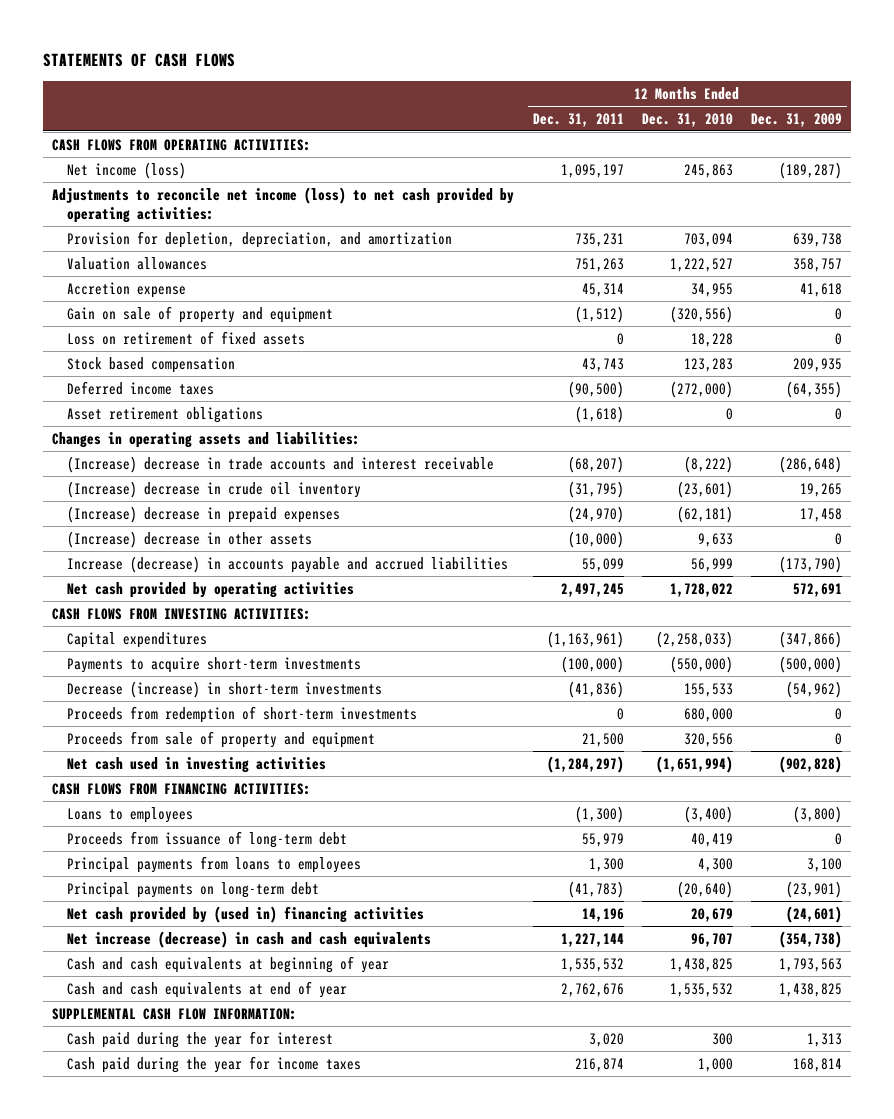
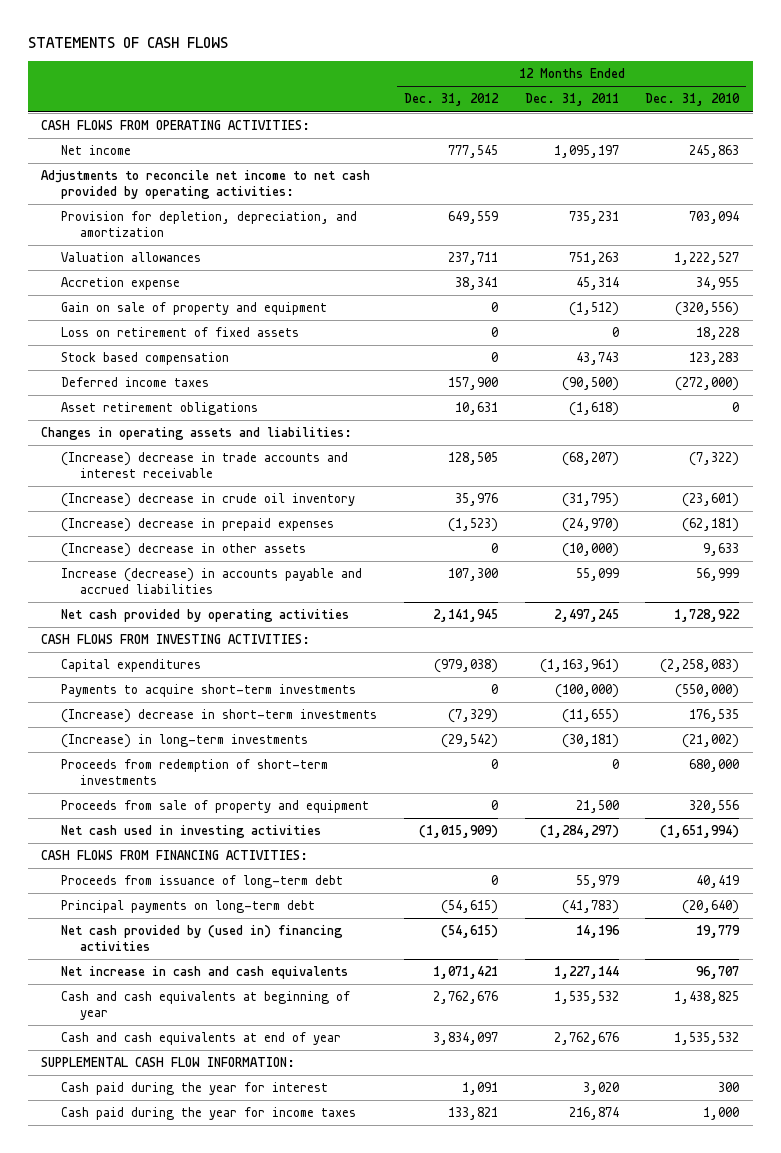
- | 12 Months Ended Dec. 31, 2011 | 12 Months Ended Dec. 31, 2010 | 12 Months Ended Dec. 31, 2009
+ | 12 Months Ended Dec. 31, 2012 | 12 Months Ended Dec. 31, 2011 | 12 Months Ended Dec. 31, 2010
- Net income (loss) | 1,095,197 | 245,863 | (189,287)
- Adjustments to reconcile net income (loss) to net cash provided by operating activities:
+ Net income | 777,545 | 1,095,197 | 245,863
+ Adjustments to reconcile net income to net cash provided by operating activities:
- (Increase) decrease in trade accounts and interest receivable | (68,207) | (8,222) | (286,648)
+ (Increase) decrease in trade accounts and interest receivable | 128,505 | (68,207) | (7,322)
- Net cash provided by operating activities | 2,497,245 | 1,728,022 | 572,691
+ Net cash provided by operating activities | 2,141,945 | 2,497,245 | 1,728,922
- Capital expenditures | (1,163,961) | (2,258,033) | (347,866)
+ Capital expenditures | (979,038) | (1,163,961) | (2,258,083)
- Decrease (increase) in short-term investments | (41,836) | 155,533 | (54,962)
+ (Increase) decrease in short-term investments | (7,329) | (11,655) | 176,535
+ (Increase) in long-term investments | (29,542) | (30,181) | (21,002)
- Loans to employees | (1,300) | (3,400) | (3,800)
- Principal payments from loans to employees | 1,300 | 4,300 | 3,100
- Net cash provided by (used in) financing activities | 14,196 | 20,679 | (24,601)
- Net increase (decrease) in cash and cash equivalents | 1,227,144 | 96,707 | (354,738)
+ Net cash provided by (used in) financing activities | (54,615) | 14,196 | 19,779
+ Net increase in cash and cash equivalents | 1,071,421 | 1,227,144 | 96,707

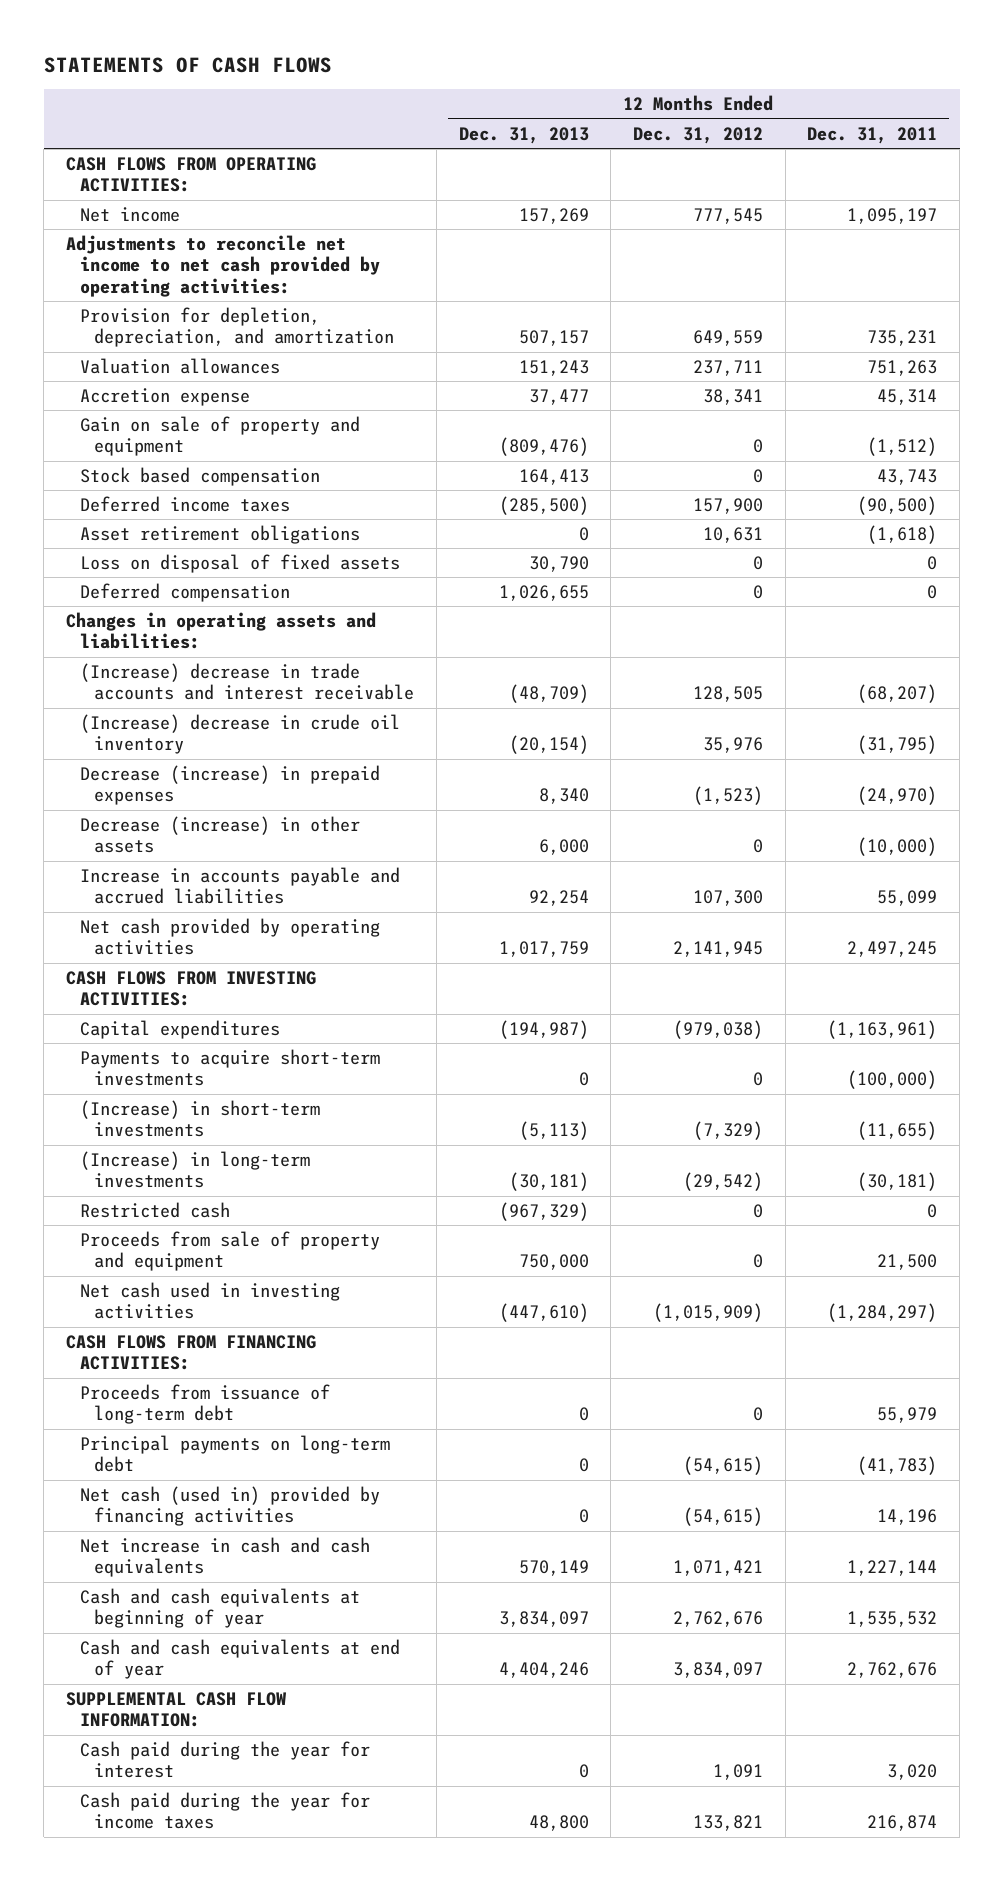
- | 12 Months Ended Dec. 31, 2012 | 12 Months Ended Dec. 31, 2011 | 12 Months Ended Dec. 31, 2010
+ | 12 Months Ended Dec. 31, 2013 | 12 Months Ended Dec. 31, 2012 | 12 Months Ended Dec. 31, 2011
- Loss on retirement of fixed assets | 0 | 0 | 18,228
+ Loss on disposal of fixed assets | 30,790 | 0 | 0
+ Deferred compensation | 1,026,655 | 0 | 0
- (Increase) decrease in prepaid expenses | (1,523) | (24,970) | (62,181)
- (Increase) decrease in other assets | 0 | (10,000) | 9,633
- Increase (decrease) in accounts payable and accrued liabilities | 107,300 | 55,099 | 56,999
+ Decrease (increase) in prepaid expenses | 8,340 | (1,523) | (24,970)
+ Decrease (increase) in other assets | 6,000 | 0 | (10,000)
+ Increase in accounts payable and accrued liabilities | 92,254 | 107,300 | 55,099
- (Increase) decrease in short-term investments | (7,329) | (11,655) | 176,535
+ (Increase) in short-term investments | (5,113) | (7,329) | (11,655)
- Proceeds from redemption of short-term investments | 0 | 0 | 680,000
+ Restricted cash | (967,329) | 0 | 0
- Net cash provided by (used in) financing activities | (54,615) | 14,196 | 19,779
+ Net cash (used in) provided by financing activities | 0 | (54,615) | 14,196

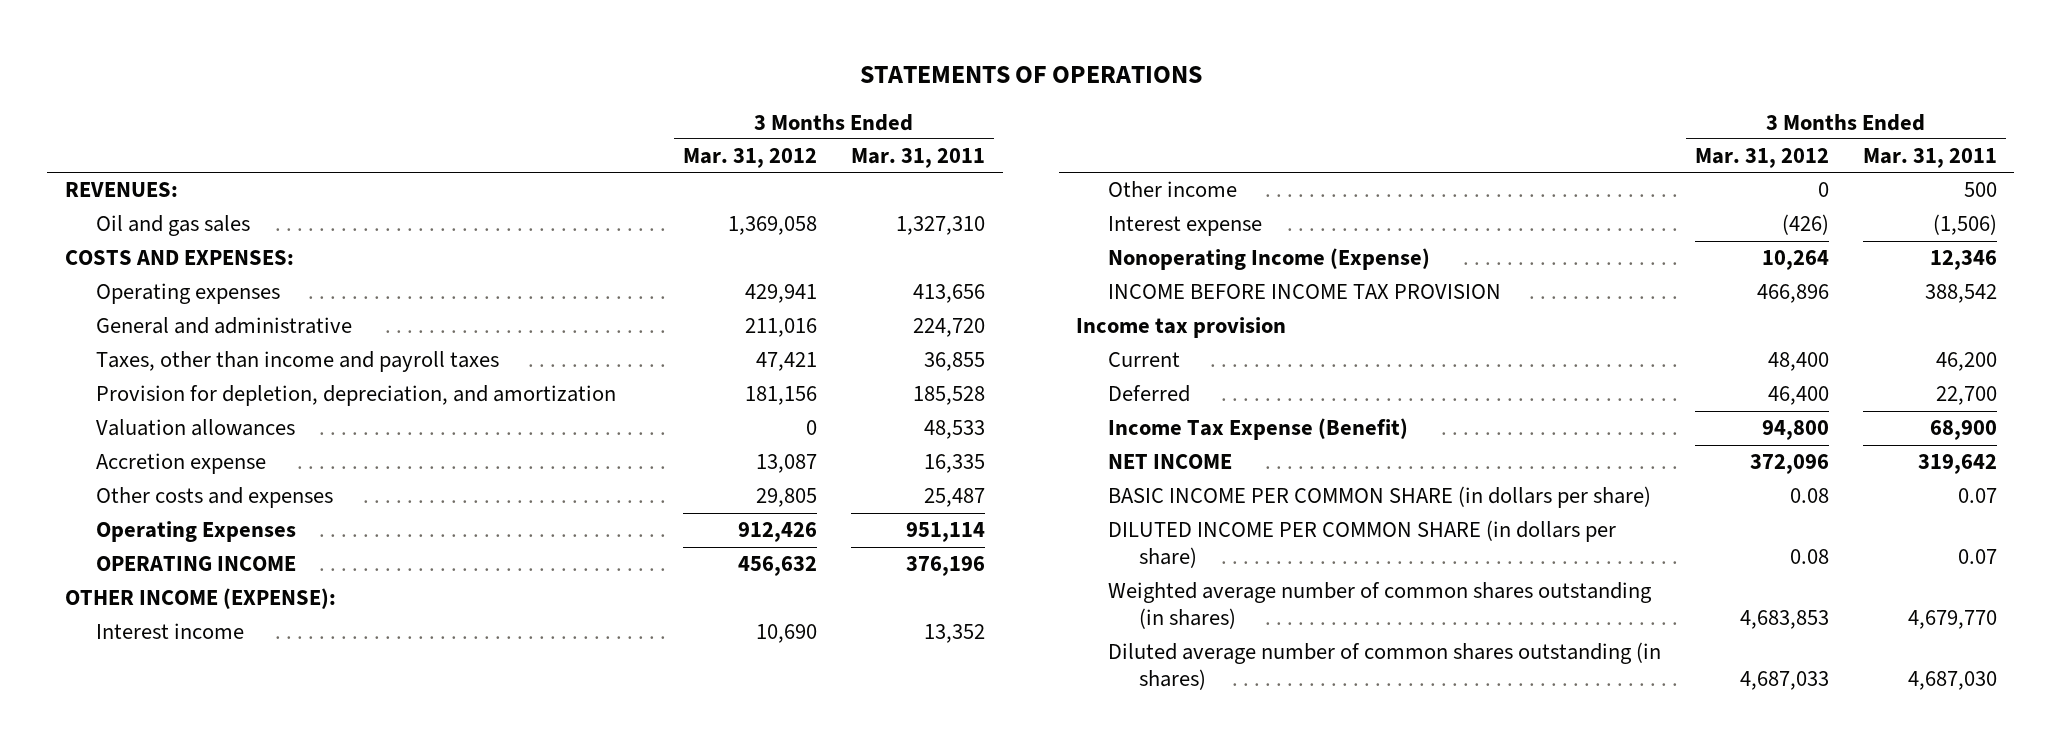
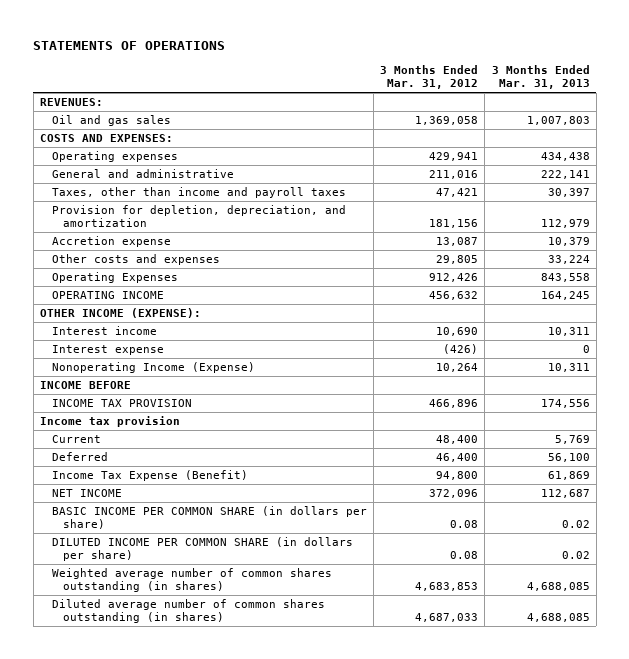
- | 3 Months Ended Mar. 31, 2012 | 3 Months Ended Mar. 31, 2011
+ | 3 Months Ended Mar. 31, 2012 | 3 Months Ended Mar. 31, 2013
- Valuation allowances | 0 | 48,533
- Other income | 0 | 500
- INCOME BEFORE INCOME TAX PROVISION | 466,896 | 388,542
+ INCOME BEFORE
+ INCOME TAX PROVISION | 466,896 | 174,556

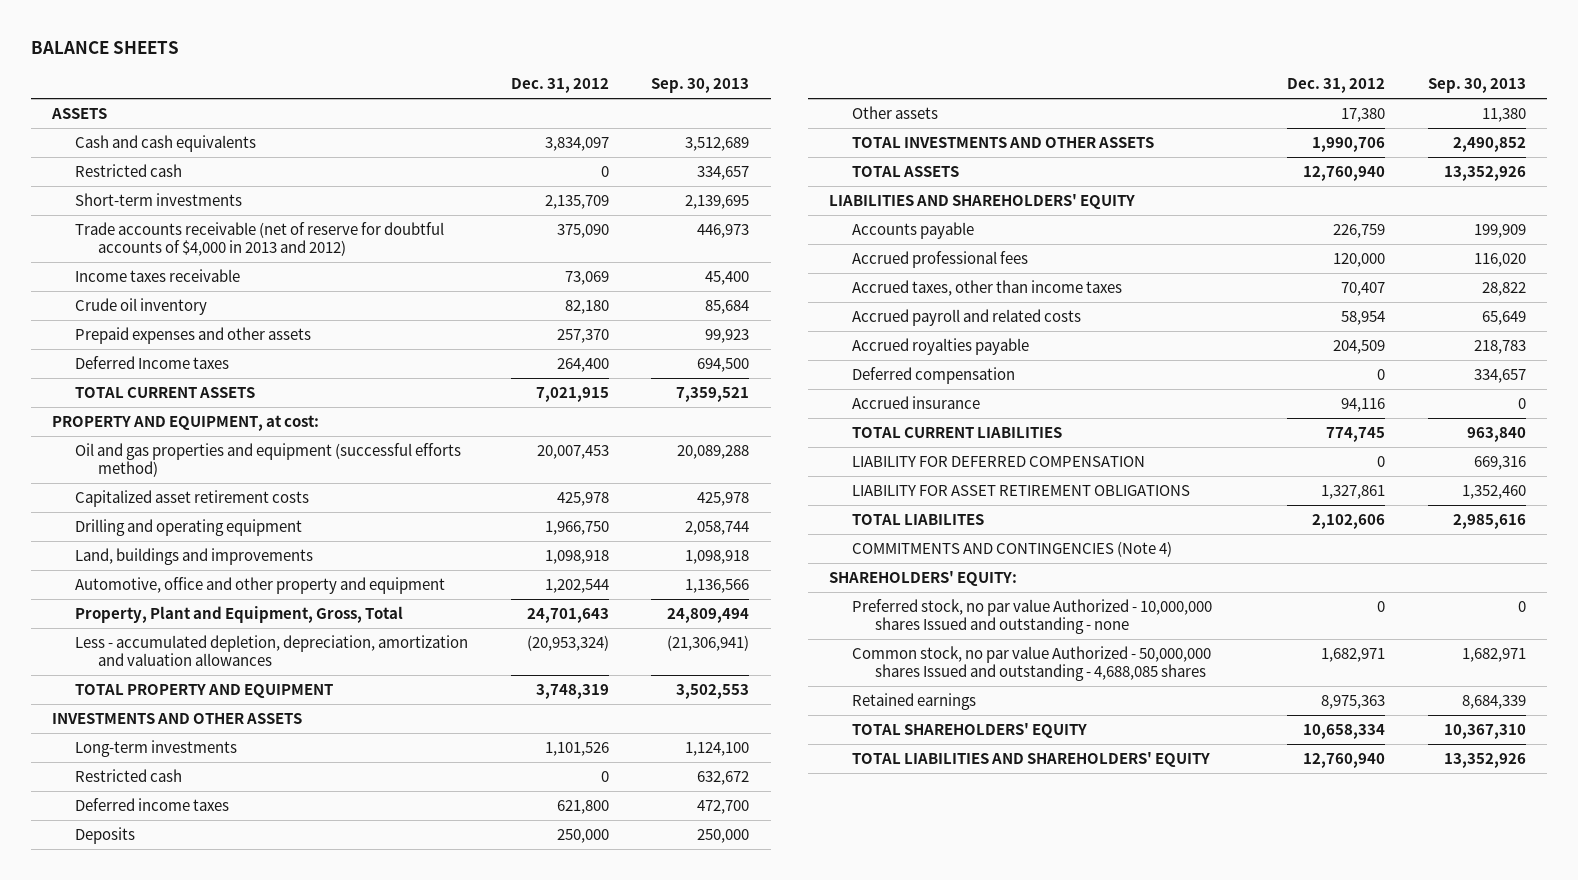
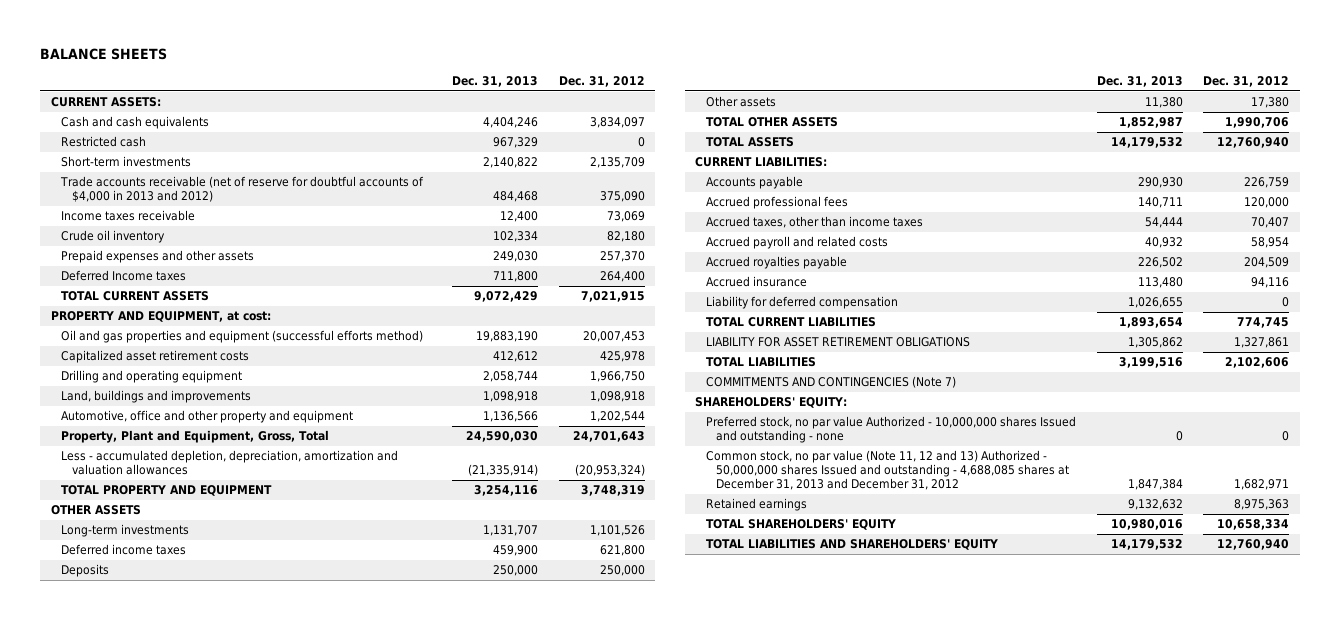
- | Dec. 31, 2012 | Sep. 30, 2013
+ | Dec. 31, 2013 | Dec. 31, 2012
- ASSETS
+ CURRENT ASSETS:
- INVESTMENTS AND OTHER ASSETS
+ OTHER ASSETS
- Restricted cash | 0 | 632,672
- TOTAL INVESTMENTS AND OTHER ASSETS | 1,990,706 | 2,490,852
+ TOTAL OTHER ASSETS | 1,852,987 | 1,990,706
- LIABILITIES AND SHAREHOLDERS' EQUITY
+ CURRENT LIABILITIES:
- Deferred compensation | 0 | 334,657
+ Liability for deferred compensation | 1,026,655 | 0
- LIABILITY FOR DEFERRED COMPENSATION | 0 | 669,316
- TOTAL LIABILITES | 2,102,606 | 2,985,616
- COMMITMENTS AND CONTINGENCIES (Note 4)
+ TOTAL LIABILITIES | 3,199,516 | 2,102,606
+ COMMITMENTS AND CONTINGENCIES (Note 7)
- Common stock, no par value Authorized - 50,000,000 shares Issued and outstanding - 4,688,085 shares | 1,682,971 | 1,682,971
+ Common stock, no par value (Note 11, 12 and 13) Authorized - 50,000,000 shares Issued and outstanding - 4,688,085 shares at December 31, 2013 and December 31, 2012 | 1,847,384 | 1,682,971

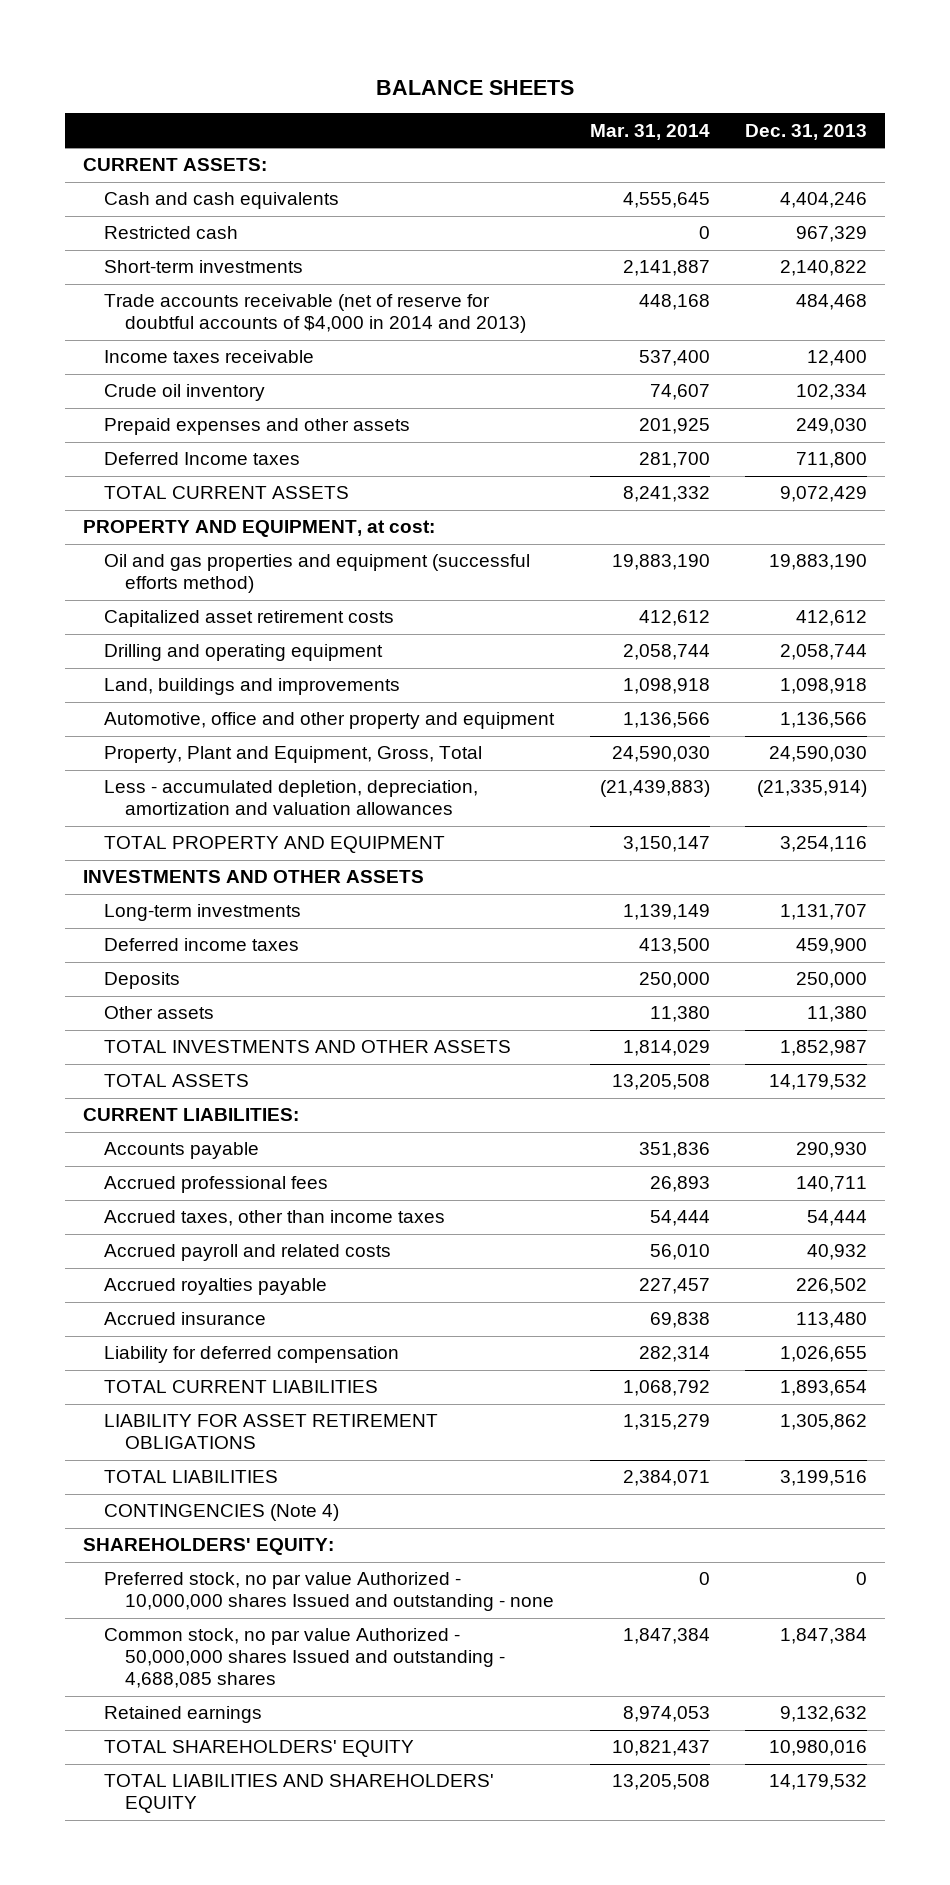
- | Dec. 31, 2013 | Dec. 31, 2012
+ | Mar. 31, 2014 | Dec. 31, 2013
- Trade accounts receivable (net of reserve for doubtful accounts of $4,000 in 2013 and 2012) | 484,468 | 375,090
+ Trade accounts receivable (net of reserve for doubtful accounts of $4,000 in 2014 and 2013) | 448,168 | 484,468
- OTHER ASSETS
+ INVESTMENTS AND OTHER ASSETS
- TOTAL OTHER ASSETS | 1,852,987 | 1,990,706
+ TOTAL INVESTMENTS AND OTHER ASSETS | 1,814,029 | 1,852,987
- COMMITMENTS AND CONTINGENCIES (Note 7)
+ CONTINGENCIES (Note 4)
- Common stock, no par value (Note 11, 12 and 13) Authorized - 50,000,000 shares Issued and outstanding - 4,688,085 shares at December 31, 2013 and December 31, 2012 | 1,847,384 | 1,682,971
+ Common stock, no par value Authorized - 50,000,000 shares Issued and outstanding - 4,688,085 shares | 1,847,384 | 1,847,384

